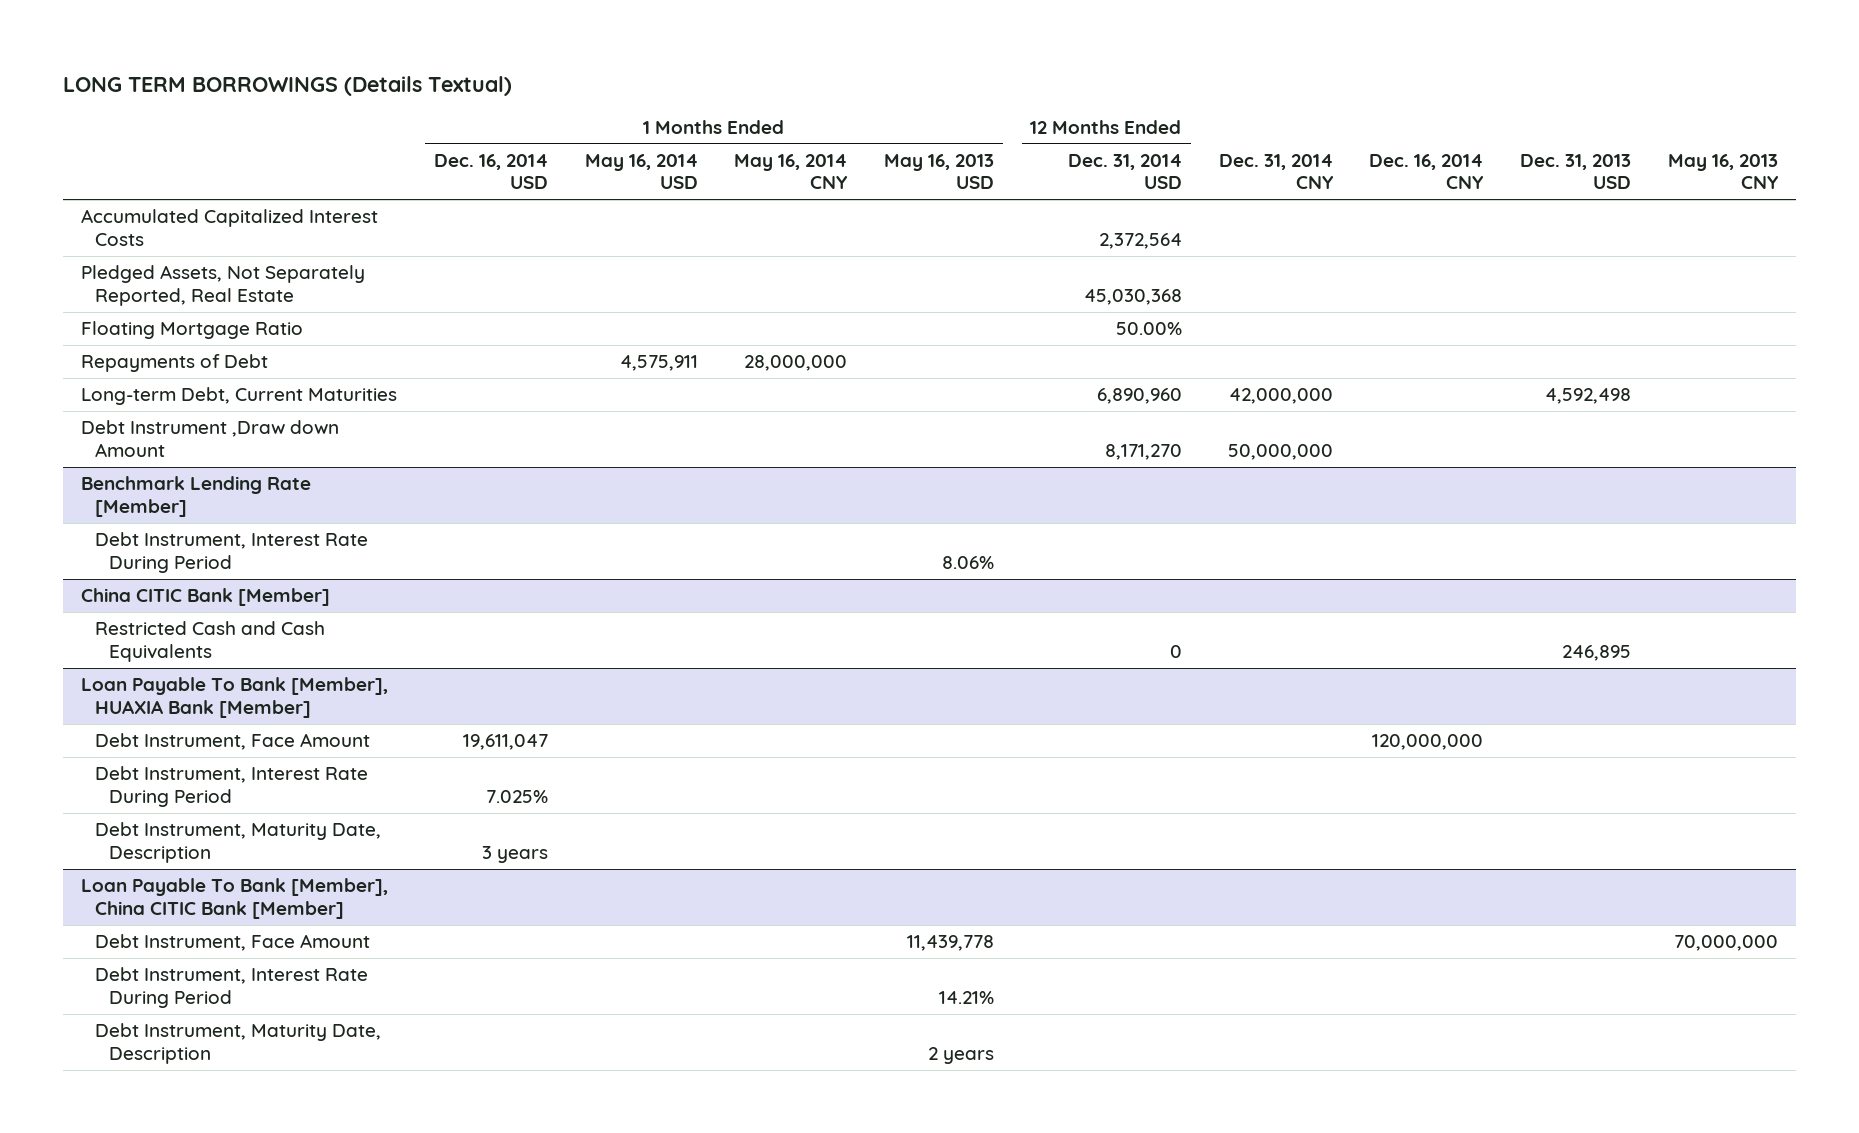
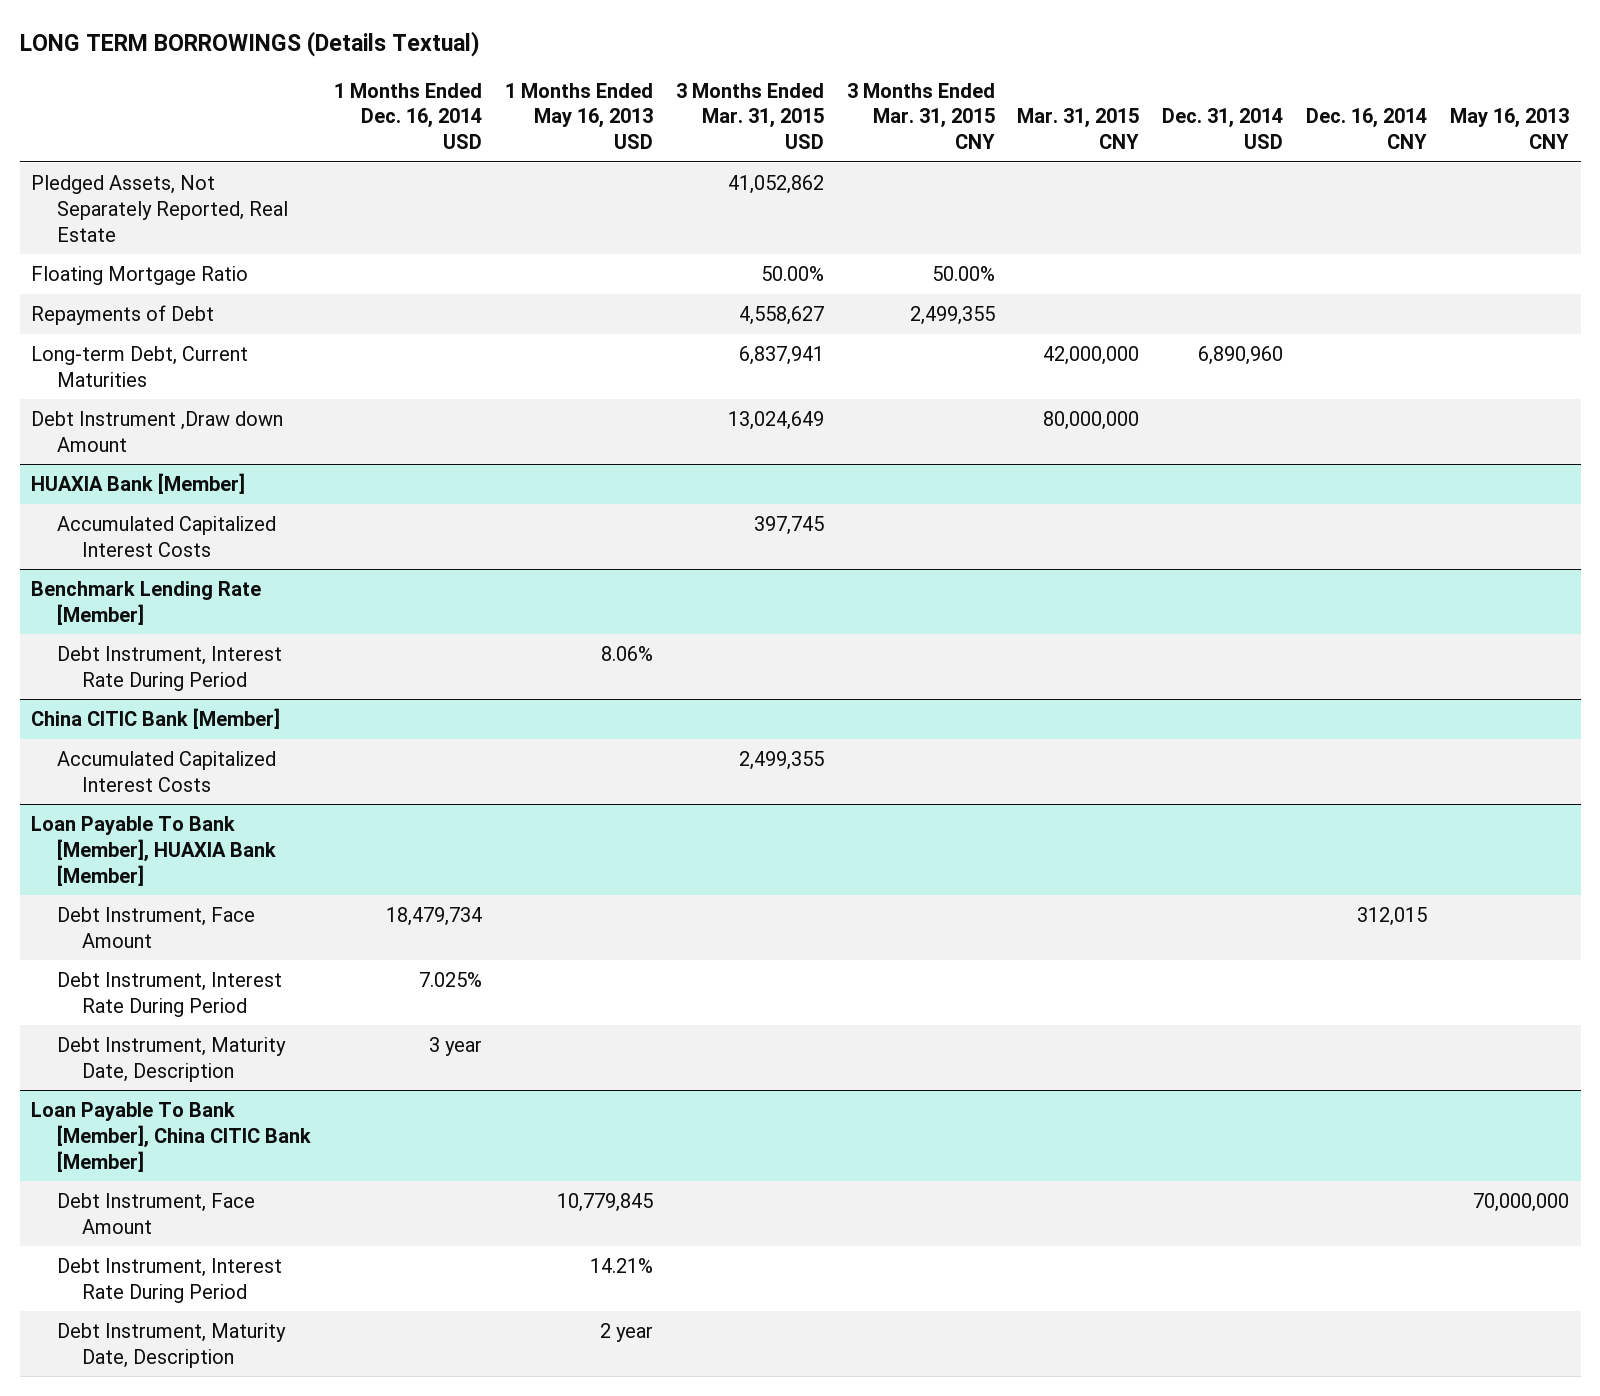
- | 1 Months Ended Dec. 16, 2014 USD | 1 Months Ended May 16, 2014 USD | 1 Months Ended May 16, 2014 CNY | 1 Months Ended May 16, 2013 USD | 12 Months Ended Dec. 31, 2014 USD | Dec. 31, 2014 CNY | Dec. 16, 2014 CNY | Dec. 31, 2013 USD | May 16, 2013 CNY
+ | 1 Months Ended Dec. 16, 2014 USD | 1 Months Ended May 16, 2013 USD | 3 Months Ended Mar. 31, 2015 USD | 3 Months Ended Mar. 31, 2015 CNY | Mar. 31, 2015 CNY | Dec. 31, 2014 USD | Dec. 16, 2014 CNY | May 16, 2013 CNY
- Accumulated Capitalized Interest Costs | | | | | 2,372,564 | | | |
+ HUAXIA Bank [Member]
+ Accumulated Capitalized Interest Costs | | | 397,745 | | | | |
@ China CITIC Bank [Member]
- Restricted Cash and Cash Equivalents | | | | | 0 | | | 246,895 |
+ Accumulated Capitalized Interest Costs | | | 2,499,355 | | | | |
@ Loan Payable To Bank [Member], HUAXIA Bank [Member]
- Debt Instrument, Face Amount | 19,611,047 | | | | | | 120,000,000 | |
+ Debt Instrument, Face Amount | 18,479,734 | | | | | | 312,015 |
- Debt Instrument, Maturity Date, Description | 3 years | | | | | | | |
+ Debt Instrument, Maturity Date, Description | 3 year | | | | | | |
@ Loan Payable To Bank [Member], China CITIC Bank [Member]
- Debt Instrument, Face Amount | | | | 11,439,778 | | | | | 70,000,000
+ Debt Instrument, Face Amount | | 10,779,845 | | | | | | 70,000,000
- Debt Instrument, Maturity Date, Description | | | | 2 years | | | | |
+ Debt Instrument, Maturity Date, Description | | 2 year | | | | | |

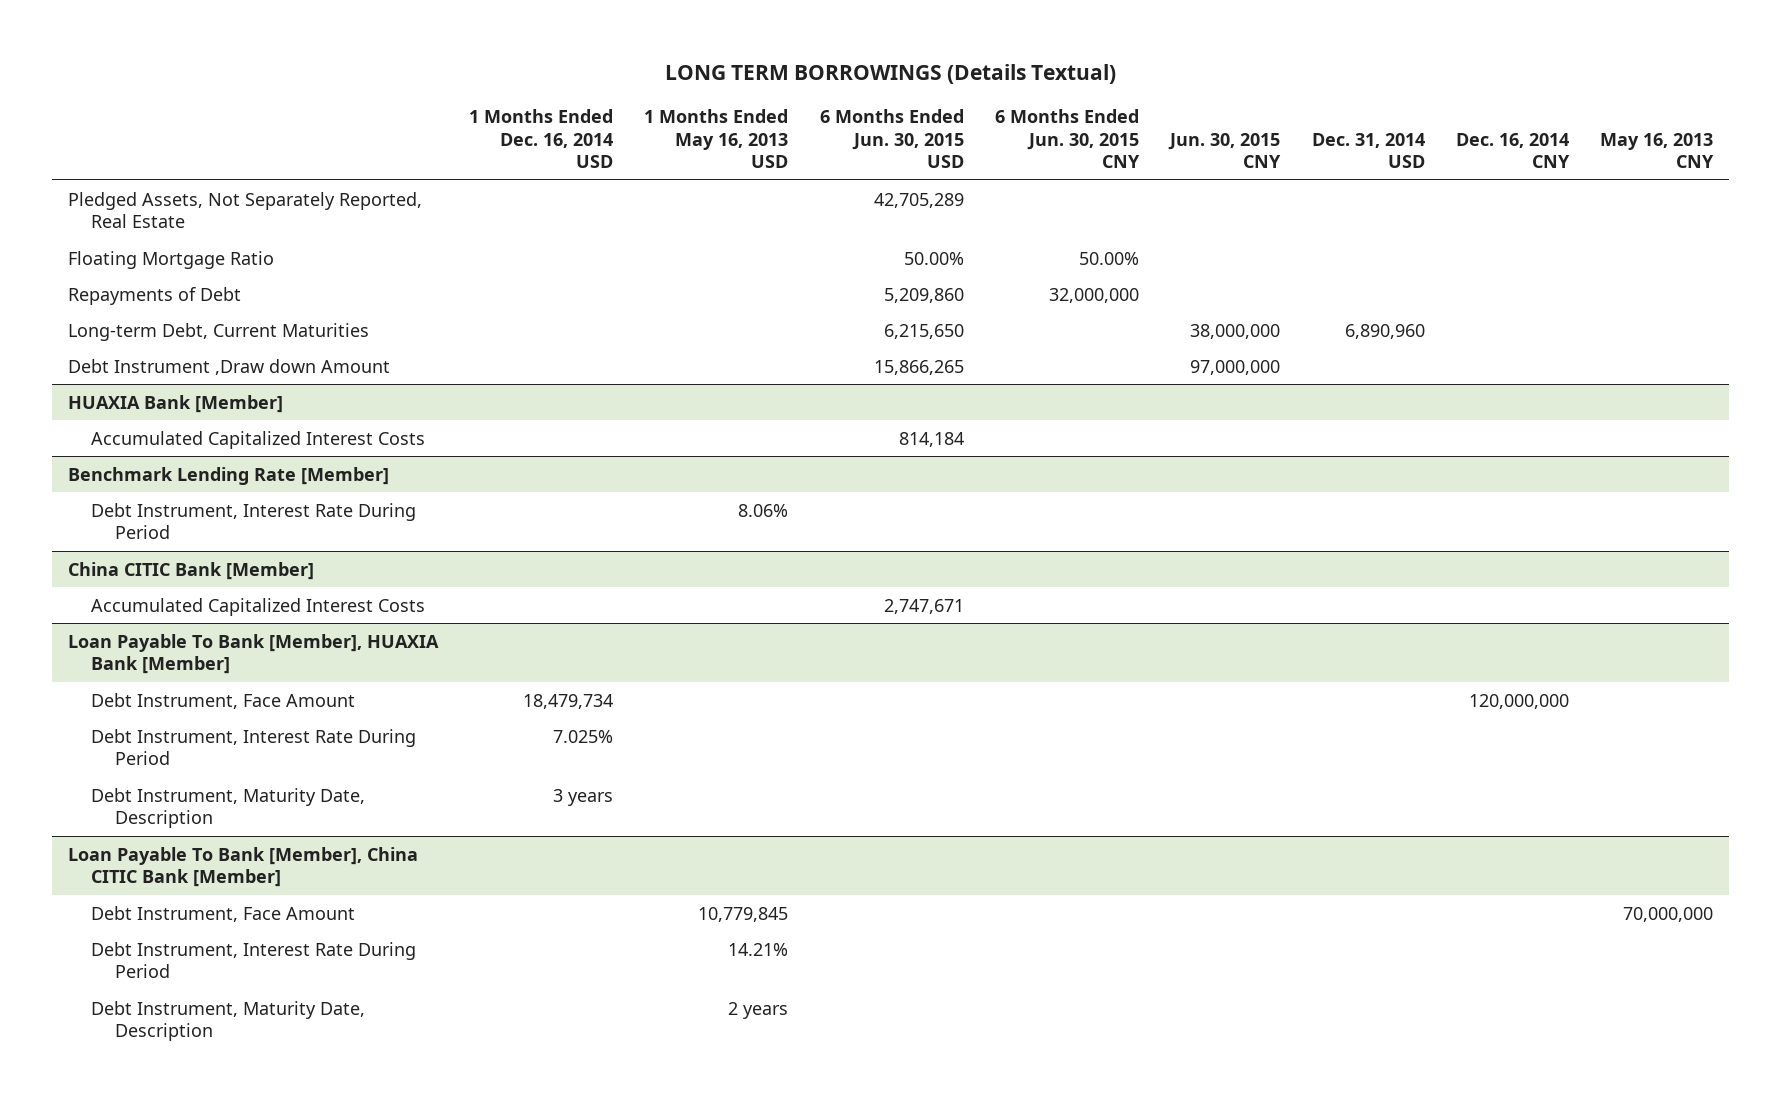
- | 1 Months Ended Dec. 16, 2014 USD | 1 Months Ended May 16, 2013 USD | 3 Months Ended Mar. 31, 2015 USD | 3 Months Ended Mar. 31, 2015 CNY | Mar. 31, 2015 CNY | Dec. 31, 2014 USD | Dec. 16, 2014 CNY | May 16, 2013 CNY
+ | 1 Months Ended Dec. 16, 2014 USD | 1 Months Ended May 16, 2013 USD | 6 Months Ended Jun. 30, 2015 USD | 6 Months Ended Jun. 30, 2015 CNY | Jun. 30, 2015 CNY | Dec. 31, 2014 USD | Dec. 16, 2014 CNY | May 16, 2013 CNY
@ Loan Payable To Bank [Member], HUAXIA Bank [Member]
- Debt Instrument, Face Amount | 18,479,734 | | | | | | 312,015 |
+ Debt Instrument, Face Amount | 18,479,734 | | | | | | 120,000,000 |
- Debt Instrument, Maturity Date, Description | 3 year | | | | | | |
+ Debt Instrument, Maturity Date, Description | 3 years | | | | | | |
@ Loan Payable To Bank [Member], China CITIC Bank [Member]
- Debt Instrument, Maturity Date, Description | | 2 year | | | | | |
+ Debt Instrument, Maturity Date, Description | | 2 years | | | | | |

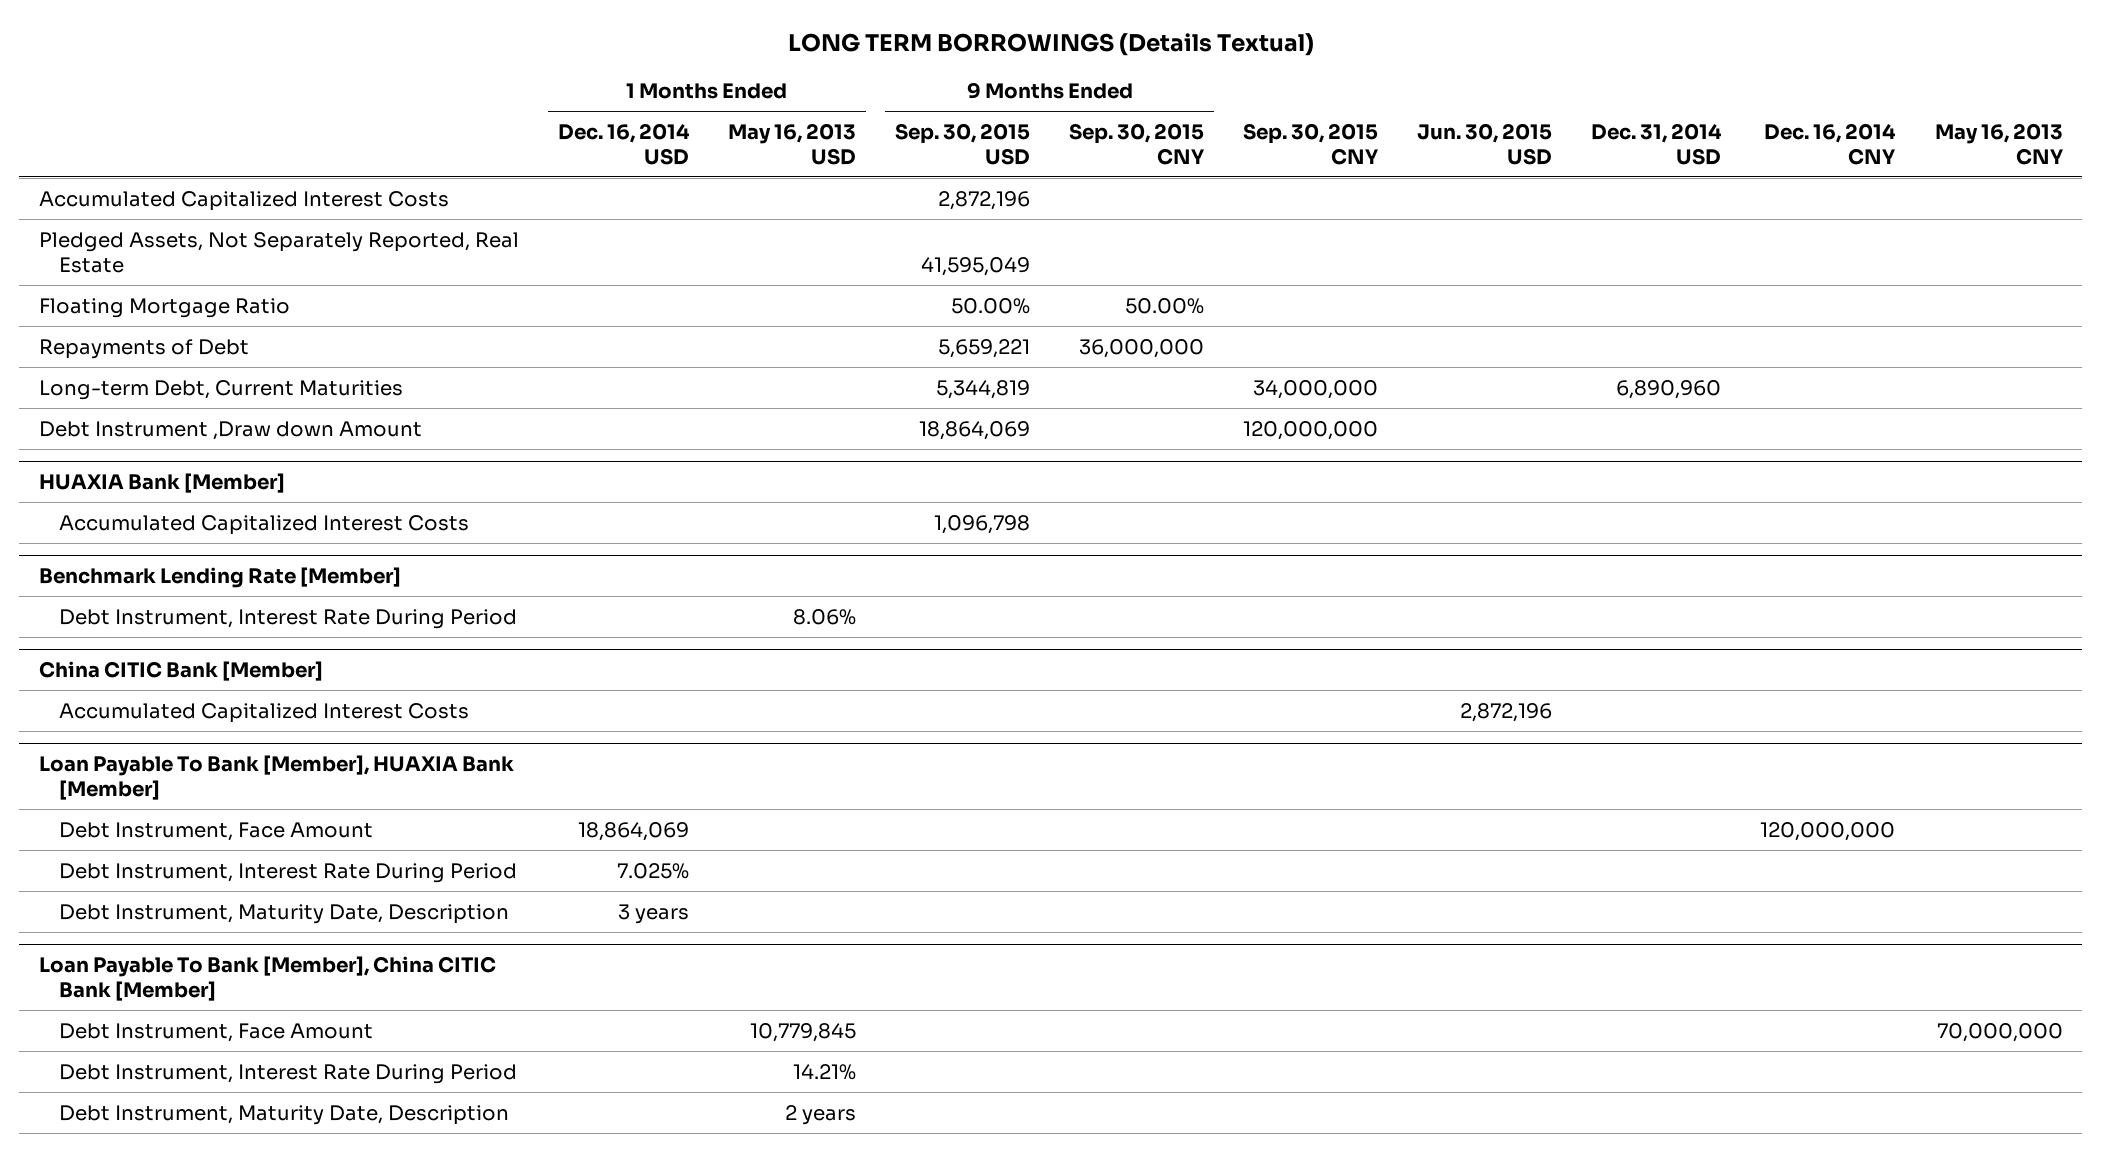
- | 1 Months Ended Dec. 16, 2014 USD | 1 Months Ended May 16, 2013 USD | 6 Months Ended Jun. 30, 2015 USD | 6 Months Ended Jun. 30, 2015 CNY | Jun. 30, 2015 CNY | Dec. 31, 2014 USD | Dec. 16, 2014 CNY | May 16, 2013 CNY
+ | 1 Months Ended Dec. 16, 2014 USD | 1 Months Ended May 16, 2013 USD | 9 Months Ended Sep. 30, 2015 USD | 9 Months Ended Sep. 30, 2015 CNY | Sep. 30, 2015 CNY | Jun. 30, 2015 USD | Dec. 31, 2014 USD | Dec. 16, 2014 CNY | May 16, 2013 CNY
+ Accumulated Capitalized Interest Costs | | | 2,872,196 | | | | | |
@ Loan Payable To Bank [Member], HUAXIA Bank [Member]
- Debt Instrument, Face Amount | 18,479,734 | | | | | | 120,000,000 |
+ Debt Instrument, Face Amount | 18,864,069 | | | | | | | 120,000,000 |

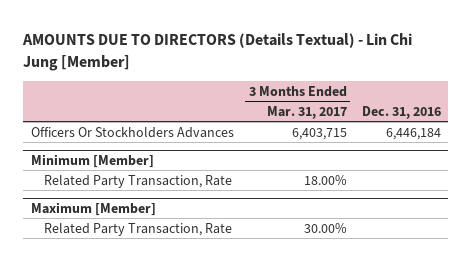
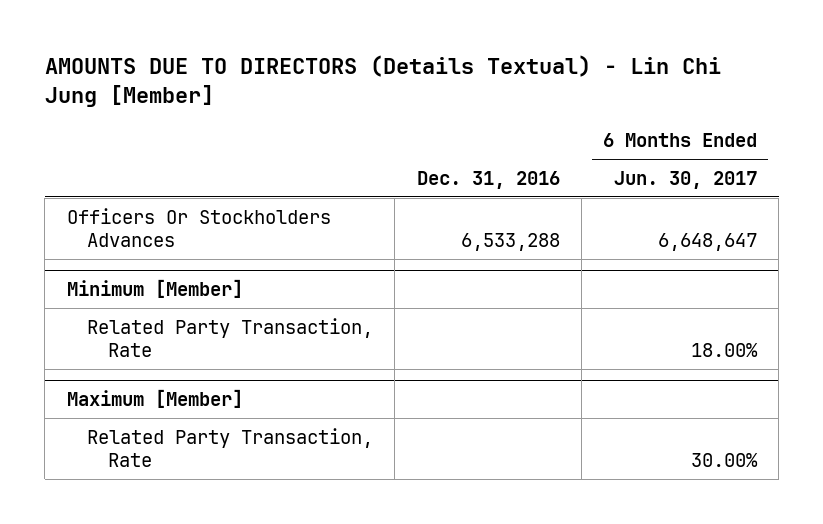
- | 3 Months Ended Mar. 31, 2017 | Dec. 31, 2016
+ | Dec. 31, 2016 | 6 Months Ended Jun. 30, 2017
- Officers Or Stockholders Advances | 6,403,715 | 6,446,184
+ Officers Or Stockholders Advances | 6,533,288 | 6,648,647

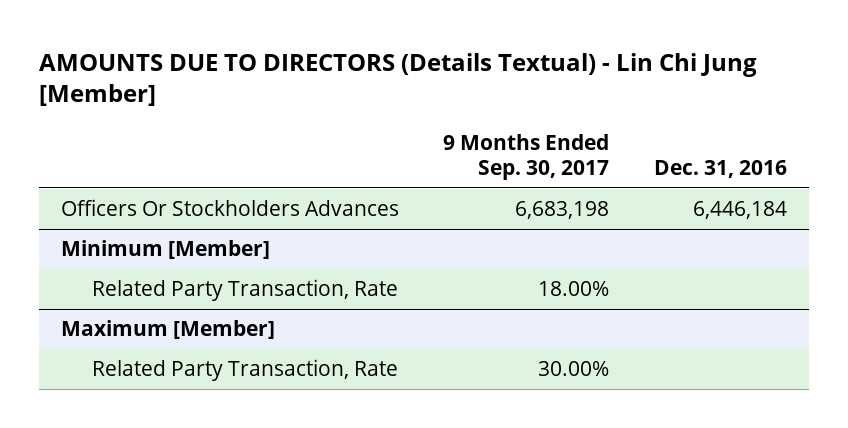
- | Dec. 31, 2016 | 6 Months Ended Jun. 30, 2017
+ | 9 Months Ended Sep. 30, 2017 | Dec. 31, 2016
- Officers Or Stockholders Advances | 6,533,288 | 6,648,647
+ Officers Or Stockholders Advances | 6,683,198 | 6,446,184

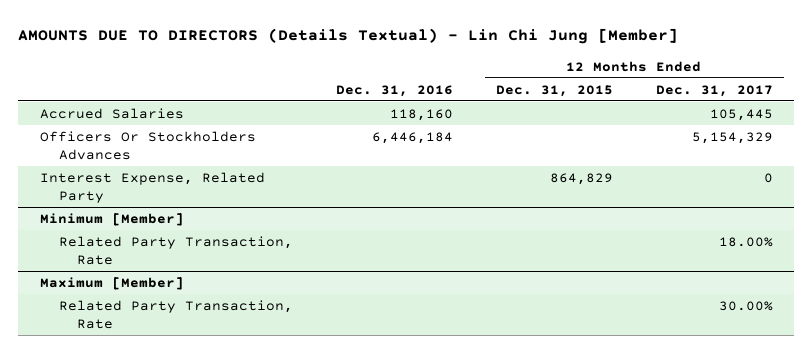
- | 9 Months Ended Sep. 30, 2017 | Dec. 31, 2016
+ | Dec. 31, 2016 | 12 Months Ended Dec. 31, 2015 | 12 Months Ended Dec. 31, 2017
+ Accrued Salaries | 118,160 | | 105,445
+ Interest Expense, Related Party | | 864,829 | 0

